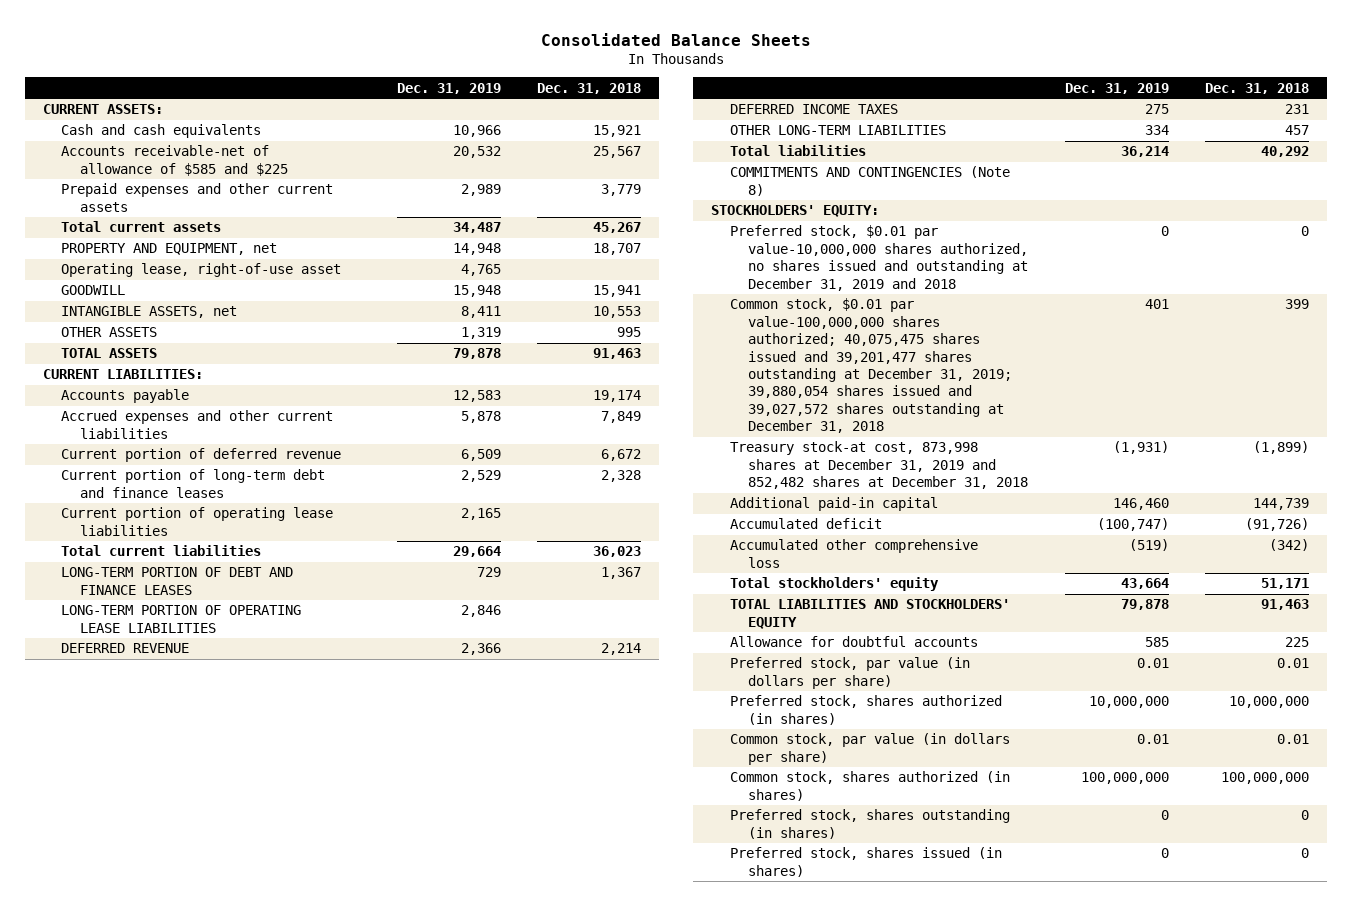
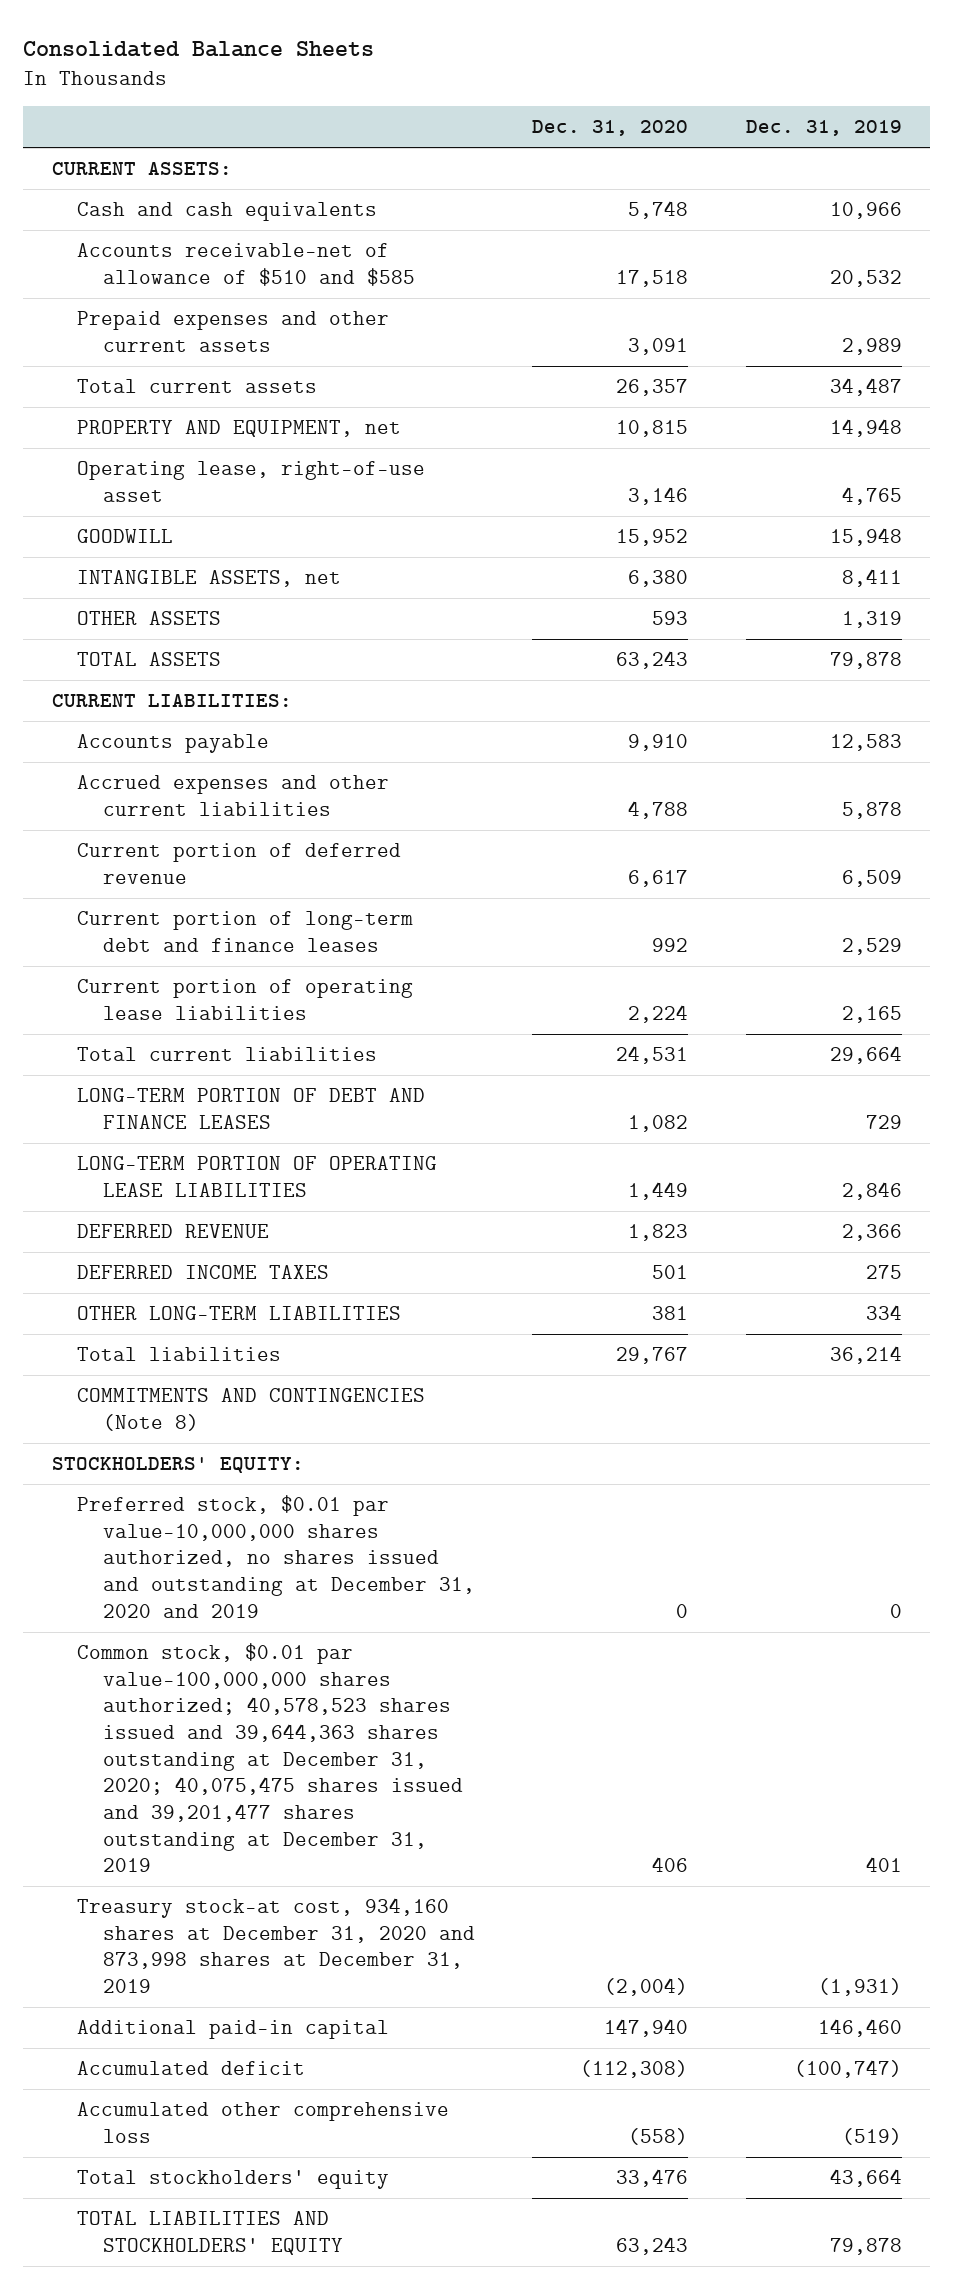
- | Dec. 31, 2019 | Dec. 31, 2018
+ | Dec. 31, 2020 | Dec. 31, 2019
- Accounts receivable-net of allowance of $585 and $225 | 20,532 | 25,567
+ Accounts receivable-net of allowance of $510 and $585 | 17,518 | 20,532
- Preferred stock, $0.01 par value-10,000,000 shares authorized, no shares issued and outstanding at December 31, 2019 and 2018 | 0 | 0
- Common stock, $0.01 par value-100,000,000 shares authorized; 40,075,475 shares issued and 39,201,477 shares outstanding at December 31, 2019; 39,880,054 shares issued and 39,027,572 shares outstanding at December 31, 2018 | 401 | 399
- Treasury stock-at cost, 873,998 shares at December 31, 2019 and 852,482 shares at December 31, 2018 | (1,931) | (1,899)
+ Preferred stock, $0.01 par value-10,000,000 shares authorized, no shares issued and outstanding at December 31, 2020 and 2019 | 0 | 0
+ Common stock, $0.01 par value-100,000,000 shares authorized; 40,578,523 shares issued and 39,644,363 shares outstanding at December 31, 2020; 40,075,475 shares issued and 39,201,477 shares outstanding at December 31, 2019 | 406 | 401
+ Treasury stock-at cost, 934,160 shares at December 31, 2020 and 873,998 shares at December 31, 2019 | (2,004) | (1,931)
- Allowance for doubtful accounts | 585 | 225
- Preferred stock, par value (in dollars per share) | 0.01 | 0.01
- Preferred stock, shares authorized (in shares) | 10,000,000 | 10,000,000
- Common stock, par value (in dollars per share) | 0.01 | 0.01
- Common stock, shares authorized (in shares) | 100,000,000 | 100,000,000
- Preferred stock, shares outstanding (in shares) | 0 | 0
- Preferred stock, shares issued (in shares) | 0 | 0

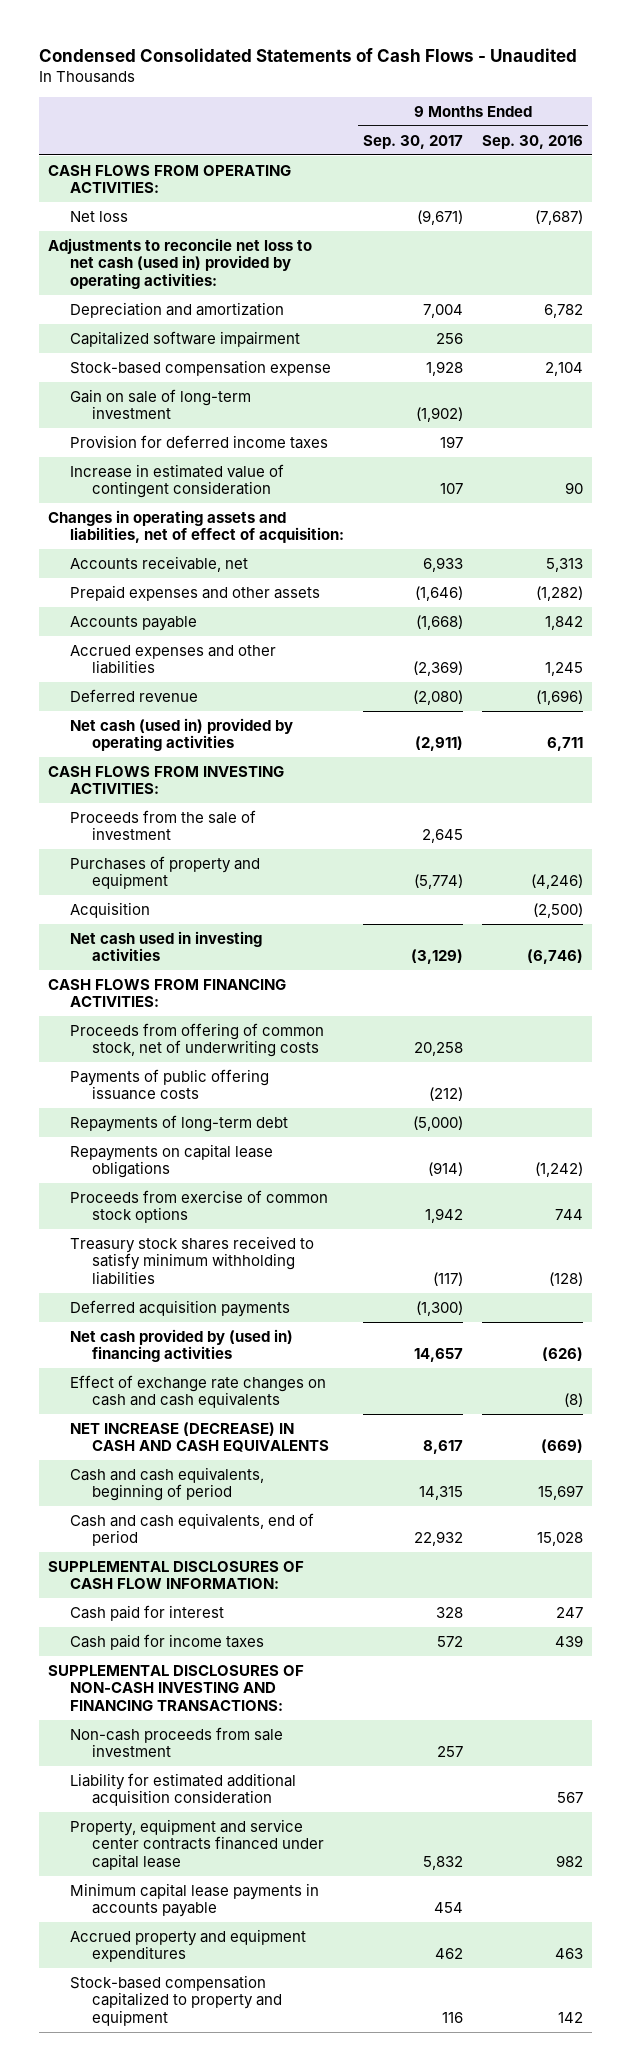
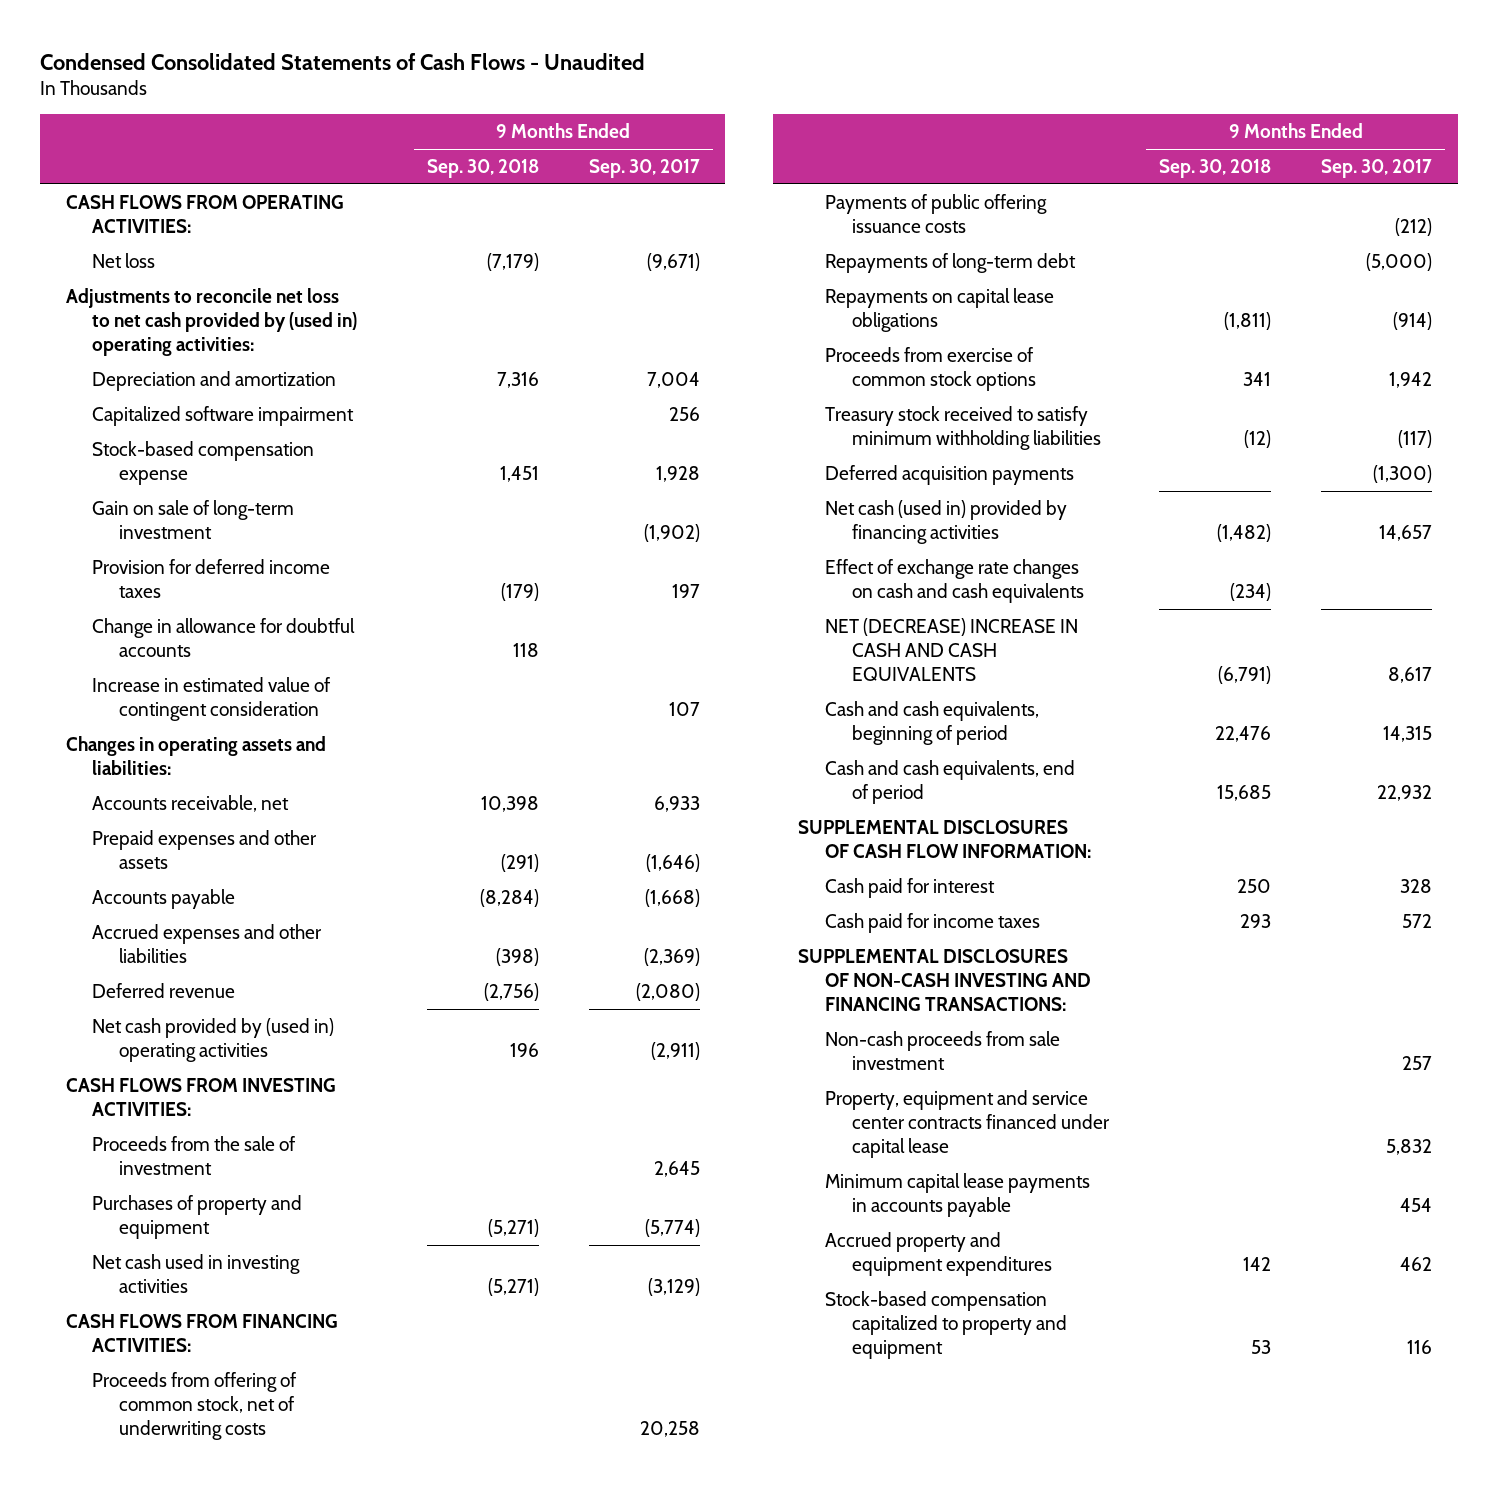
- | 9 Months Ended Sep. 30, 2017 | 9 Months Ended Sep. 30, 2016
+ | 9 Months Ended Sep. 30, 2018 | 9 Months Ended Sep. 30, 2017
- Adjustments to reconcile net loss to net cash (used in) provided by operating activities:
+ Adjustments to reconcile net loss to net cash provided by (used in) operating activities:
+ Change in allowance for doubtful accounts | 118 |
- Changes in operating assets and liabilities, net of effect of acquisition:
+ Changes in operating assets and liabilities:
- Net cash (used in) provided by operating activities | (2,911) | 6,711
+ Net cash provided by (used in) operating activities | 196 | (2,911)
- Acquisition | | (2,500)
- Treasury stock shares received to satisfy minimum withholding liabilities | (117) | (128)
+ Treasury stock received to satisfy minimum withholding liabilities | (12) | (117)
- Net cash provided by (used in) financing activities | 14,657 | (626)
+ Net cash (used in) provided by financing activities | (1,482) | 14,657
- NET INCREASE (DECREASE) IN CASH AND CASH EQUIVALENTS | 8,617 | (669)
+ NET (DECREASE) INCREASE IN CASH AND CASH EQUIVALENTS | (6,791) | 8,617
- Liability for estimated additional acquisition consideration | | 567

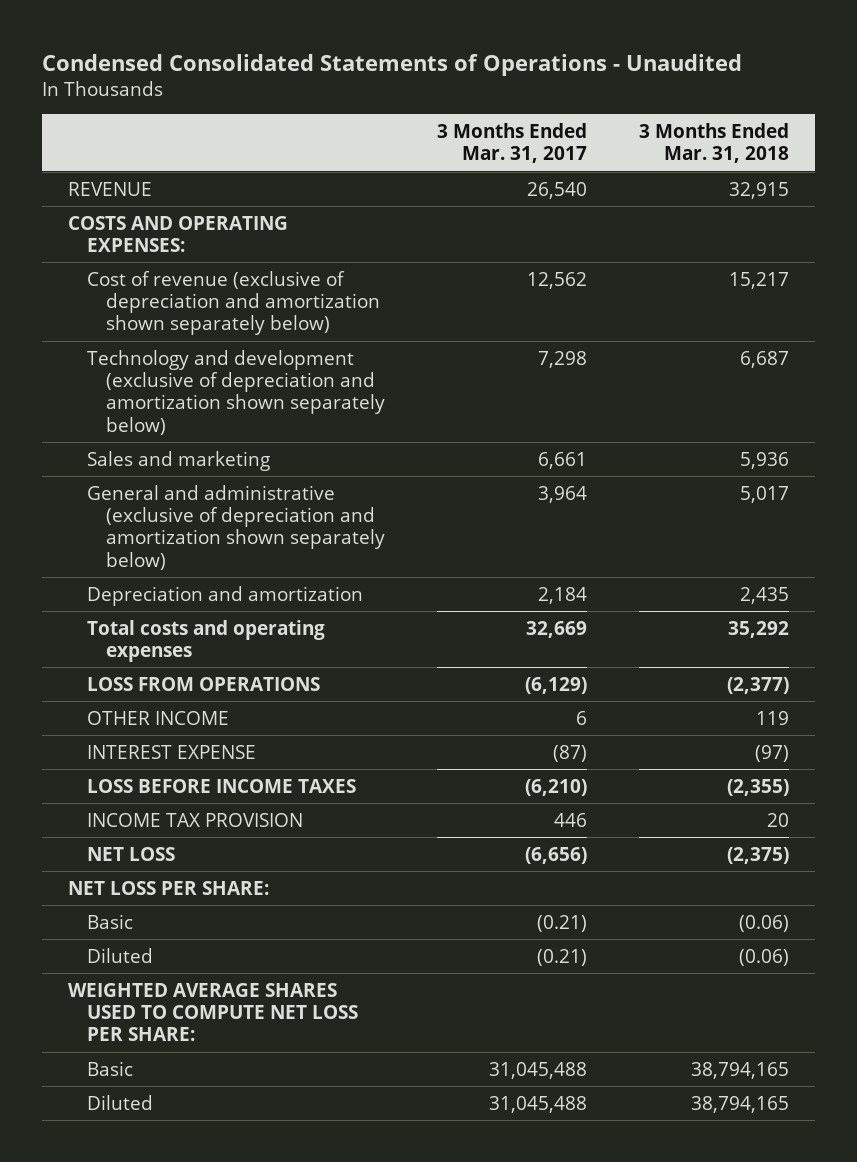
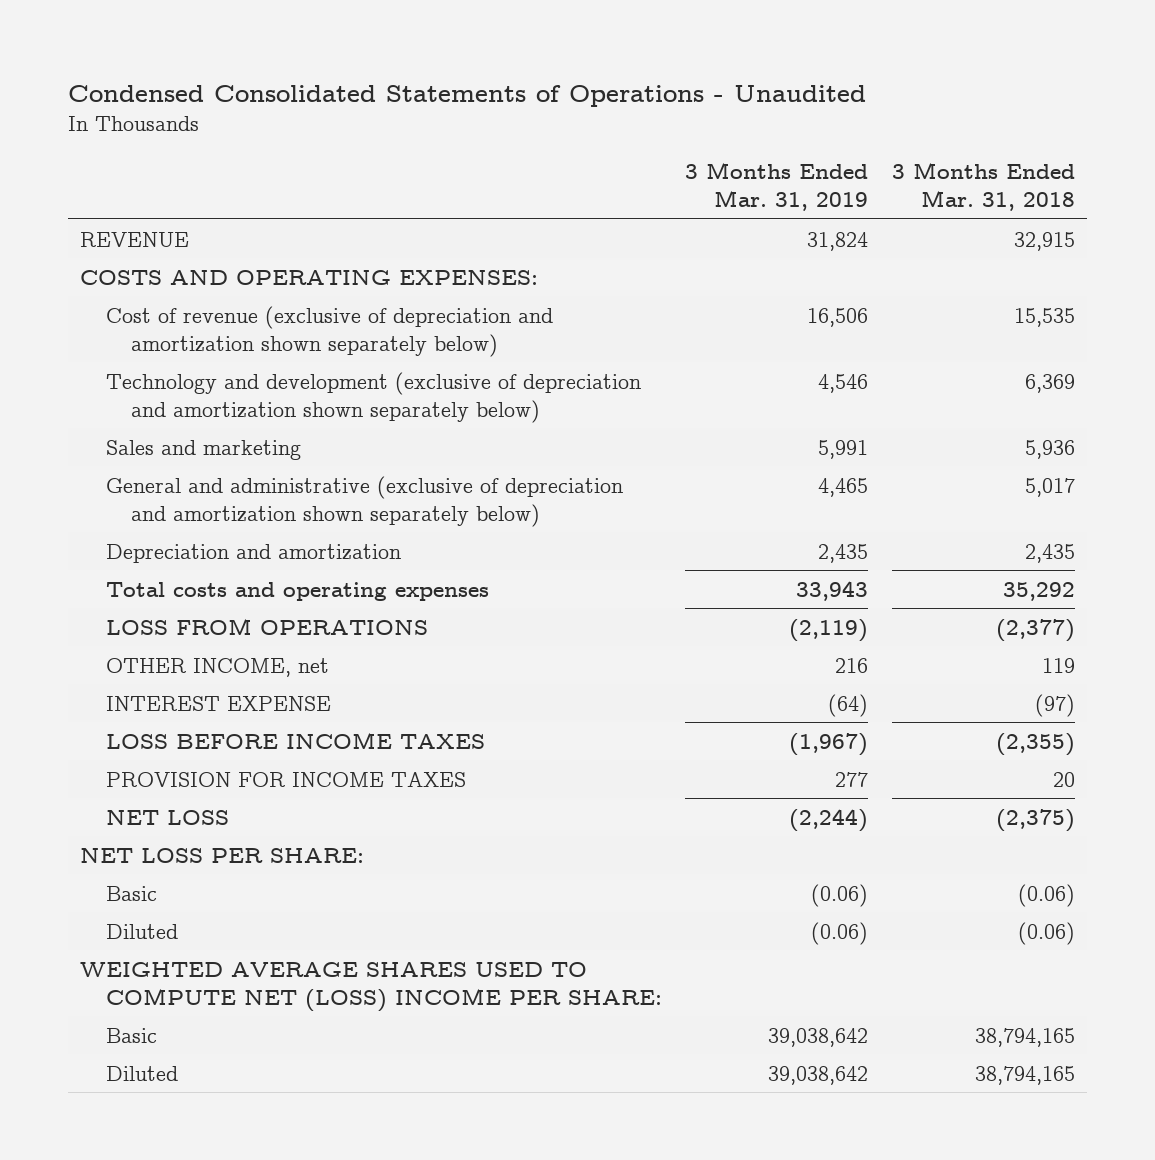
- | 3 Months Ended Mar. 31, 2017 | 3 Months Ended Mar. 31, 2018
+ | 3 Months Ended Mar. 31, 2019 | 3 Months Ended Mar. 31, 2018
- Cost of revenue (exclusive of depreciation and amortization shown separately below) | 12,562 | 15,217
- Technology and development (exclusive of depreciation and amortization shown separately below) | 7,298 | 6,687
+ Cost of revenue (exclusive of depreciation and amortization shown separately below) | 16,506 | 15,535
+ Technology and development (exclusive of depreciation and amortization shown separately below) | 4,546 | 6,369
- OTHER INCOME | 6 | 119
+ OTHER INCOME, net | 216 | 119
- INCOME TAX PROVISION | 446 | 20
+ PROVISION FOR INCOME TAXES | 277 | 20
- WEIGHTED AVERAGE SHARES USED TO COMPUTE NET LOSS PER SHARE:
+ WEIGHTED AVERAGE SHARES USED TO COMPUTE NET (LOSS) INCOME PER SHARE:

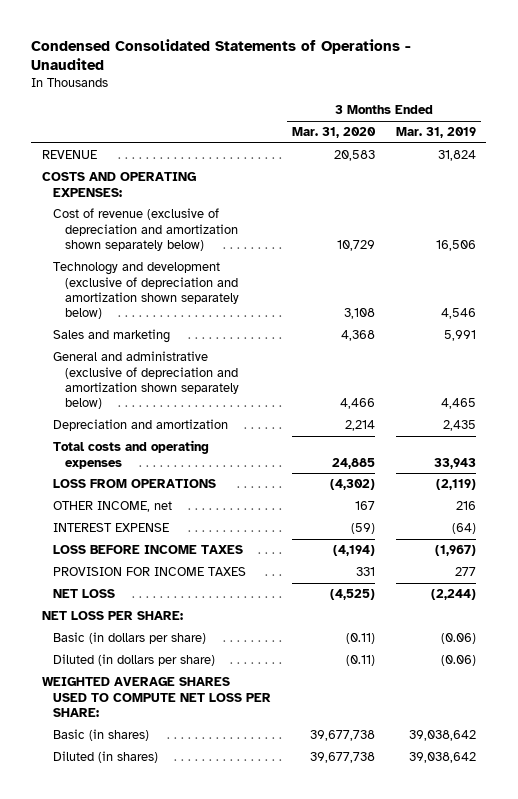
- | 3 Months Ended Mar. 31, 2019 | 3 Months Ended Mar. 31, 2018
+ | 3 Months Ended Mar. 31, 2020 | 3 Months Ended Mar. 31, 2019
- Basic | (0.06) | (0.06)
- Diluted | (0.06) | (0.06)
- WEIGHTED AVERAGE SHARES USED TO COMPUTE NET (LOSS) INCOME PER SHARE:
- Basic | 39,038,642 | 38,794,165
- Diluted | 39,038,642 | 38,794,165
+ Basic (in dollars per share) | (0.11) | (0.06)
+ Diluted (in dollars per share) | (0.11) | (0.06)
+ WEIGHTED AVERAGE SHARES USED TO COMPUTE NET LOSS PER SHARE:
+ Basic (in shares) | 39,677,738 | 39,038,642
+ Diluted (in shares) | 39,677,738 | 39,038,642

